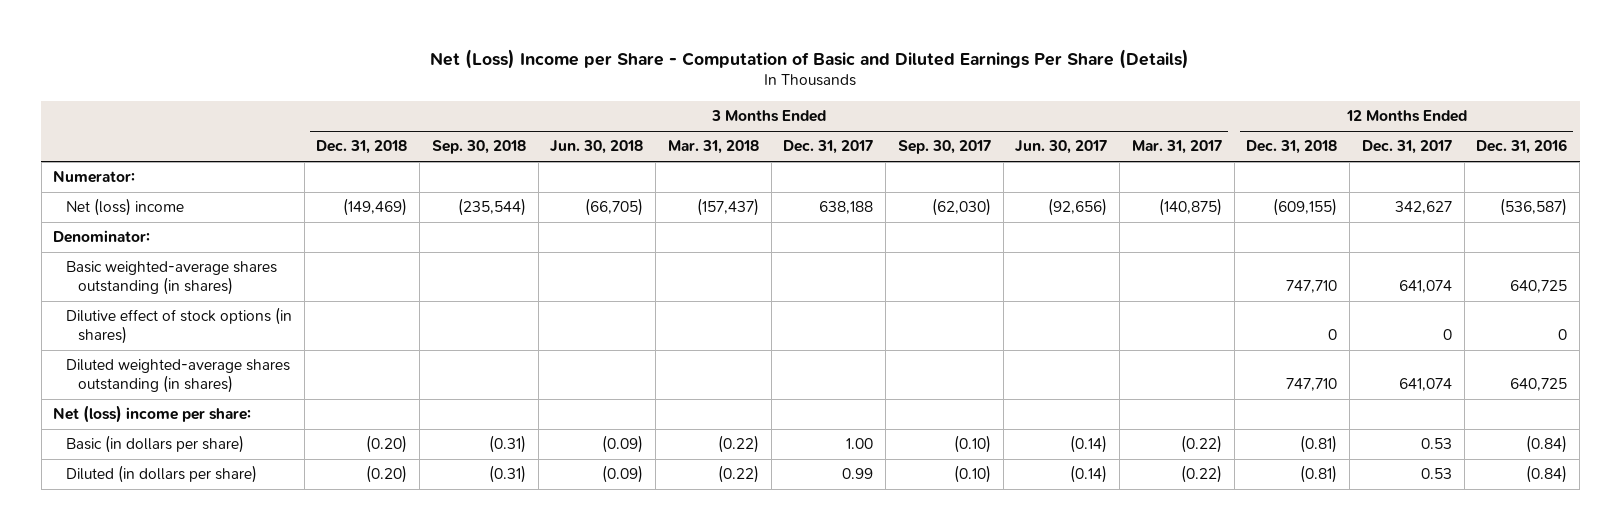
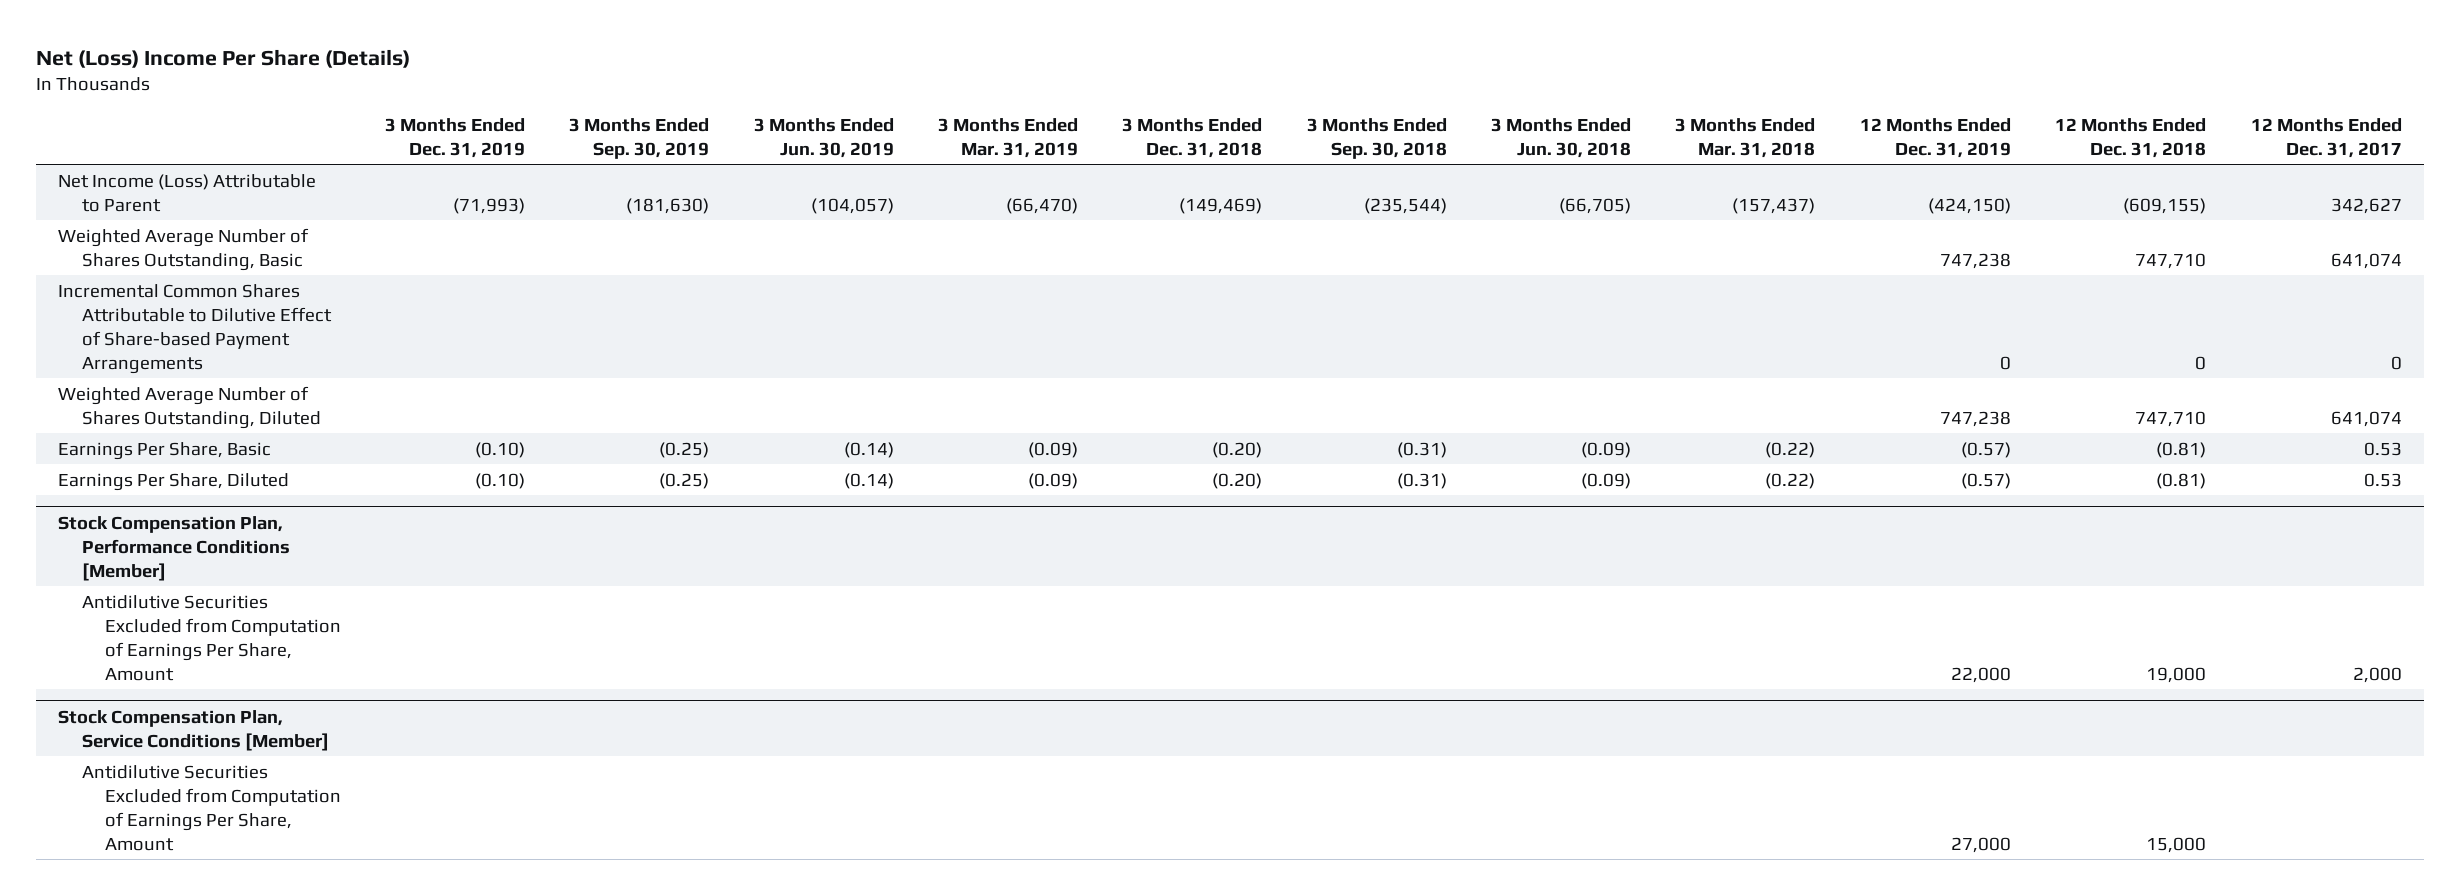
- Net (Loss) Income per Share - Computation of Basic and Diluted Earnings Per Share (Details)
+ Net (Loss) Income Per Share (Details)
- | 3 Months Ended Dec. 31, 2018 | 3 Months Ended Sep. 30, 2018 | 3 Months Ended Jun. 30, 2018 | 3 Months Ended Mar. 31, 2018 | 3 Months Ended Dec. 31, 2017 | 3 Months Ended Sep. 30, 2017 | 3 Months Ended Jun. 30, 2017 | 3 Months Ended Mar. 31, 2017 | 12 Months Ended Dec. 31, 2018 | 12 Months Ended Dec. 31, 2017 | 12 Months Ended Dec. 31, 2016
+ | 3 Months Ended Dec. 31, 2019 | 3 Months Ended Sep. 30, 2019 | 3 Months Ended Jun. 30, 2019 | 3 Months Ended Mar. 31, 2019 | 3 Months Ended Dec. 31, 2018 | 3 Months Ended Sep. 30, 2018 | 3 Months Ended Jun. 30, 2018 | 3 Months Ended Mar. 31, 2018 | 12 Months Ended Dec. 31, 2019 | 12 Months Ended Dec. 31, 2018 | 12 Months Ended Dec. 31, 2017
- Numerator:
- Net (loss) income | (149,469) | (235,544) | (66,705) | (157,437) | 638,188 | (62,030) | (92,656) | (140,875) | (609,155) | 342,627 | (536,587)
- Denominator:
- Basic weighted-average shares outstanding (in shares) | | | | | | | | | 747,710 | 641,074 | 640,725
- Dilutive effect of stock options (in shares) | | | | | | | | | 0 | 0 | 0
- Diluted weighted-average shares outstanding (in shares) | | | | | | | | | 747,710 | 641,074 | 640,725
- Net (loss) income per share:
- Basic (in dollars per share) | (0.20) | (0.31) | (0.09) | (0.22) | 1.00 | (0.10) | (0.14) | (0.22) | (0.81) | 0.53 | (0.84)
- Diluted (in dollars per share) | (0.20) | (0.31) | (0.09) | (0.22) | 0.99 | (0.10) | (0.14) | (0.22) | (0.81) | 0.53 | (0.84)
+ Net Income (Loss) Attributable to Parent | (71,993) | (181,630) | (104,057) | (66,470) | (149,469) | (235,544) | (66,705) | (157,437) | (424,150) | (609,155) | 342,627
+ Weighted Average Number of Shares Outstanding, Basic | | | | | | | | | 747,238 | 747,710 | 641,074
+ Incremental Common Shares Attributable to Dilutive Effect of Share-based Payment Arrangements | | | | | | | | | 0 | 0 | 0
+ Weighted Average Number of Shares Outstanding, Diluted | | | | | | | | | 747,238 | 747,710 | 641,074
+ Earnings Per Share, Basic | (0.10) | (0.25) | (0.14) | (0.09) | (0.20) | (0.31) | (0.09) | (0.22) | (0.57) | (0.81) | 0.53
+ Earnings Per Share, Diluted | (0.10) | (0.25) | (0.14) | (0.09) | (0.20) | (0.31) | (0.09) | (0.22) | (0.57) | (0.81) | 0.53
+ Stock Compensation Plan, Performance Conditions [Member]
+ Antidilutive Securities Excluded from Computation of Earnings Per Share, Amount | | | | | | | | | 22,000 | 19,000 | 2,000
+ Stock Compensation Plan, Service Conditions [Member]
+ Antidilutive Securities Excluded from Computation of Earnings Per Share, Amount | | | | | | | | | 27,000 | 15,000 |

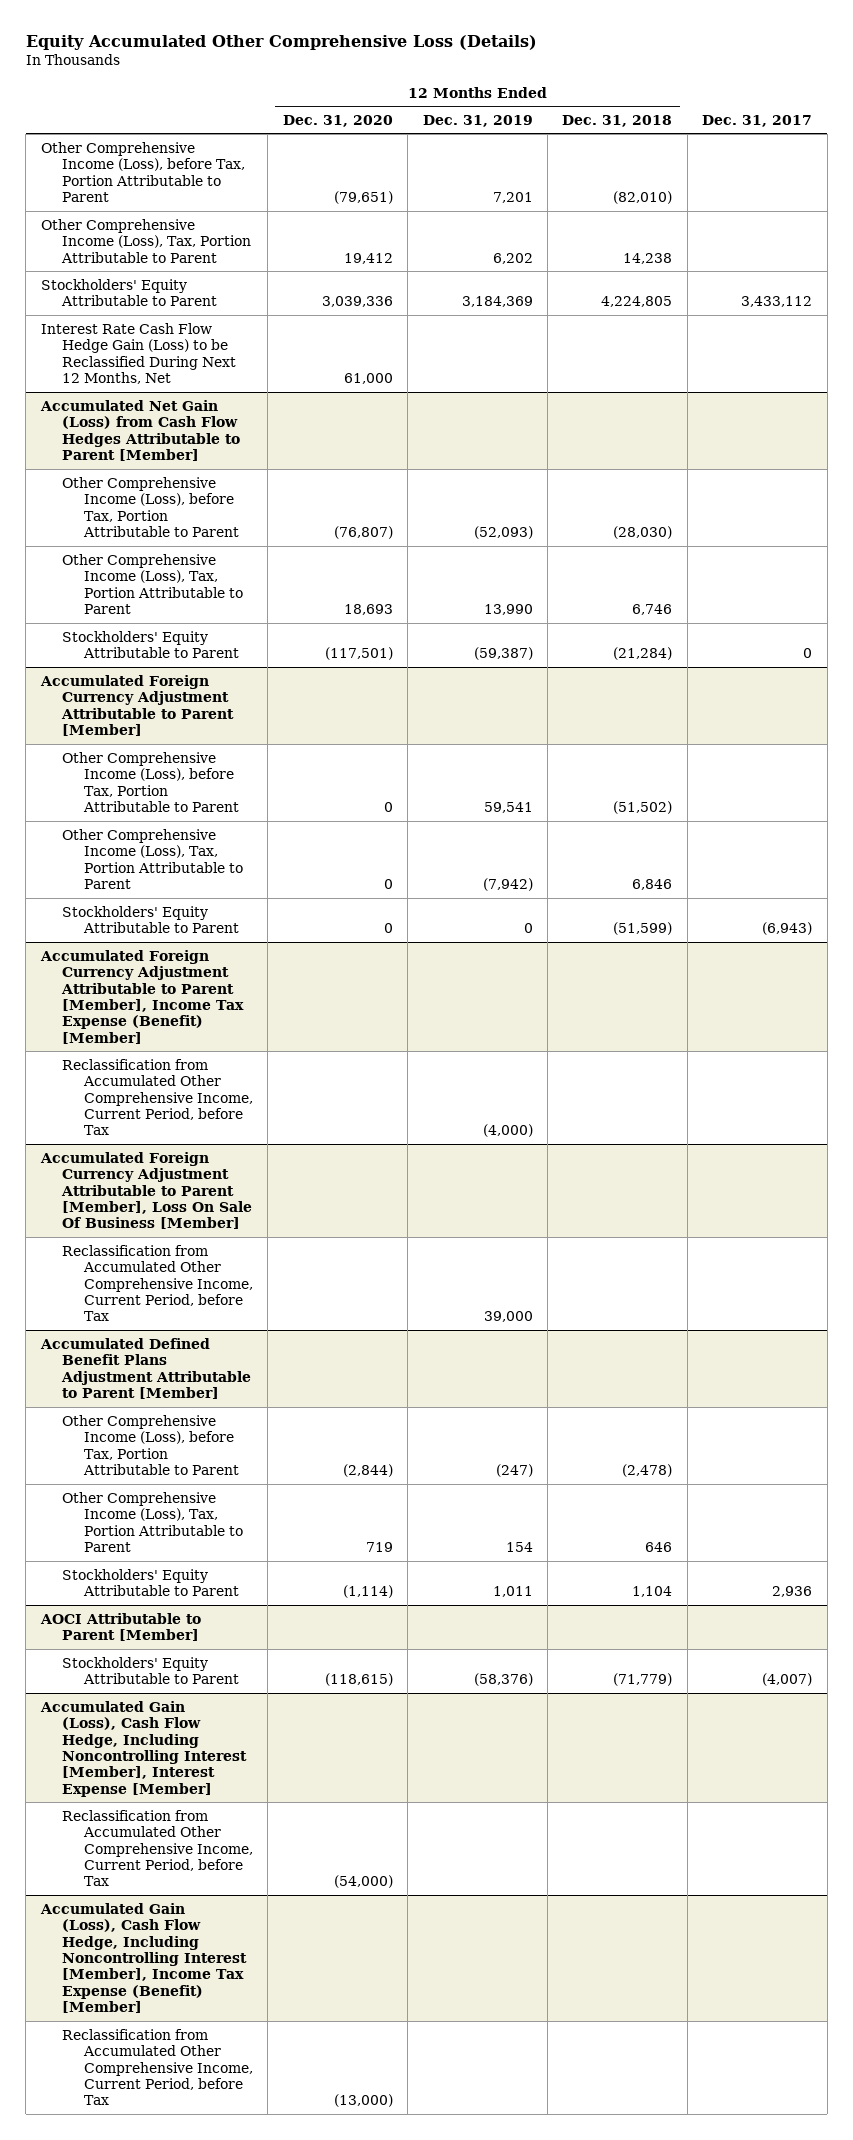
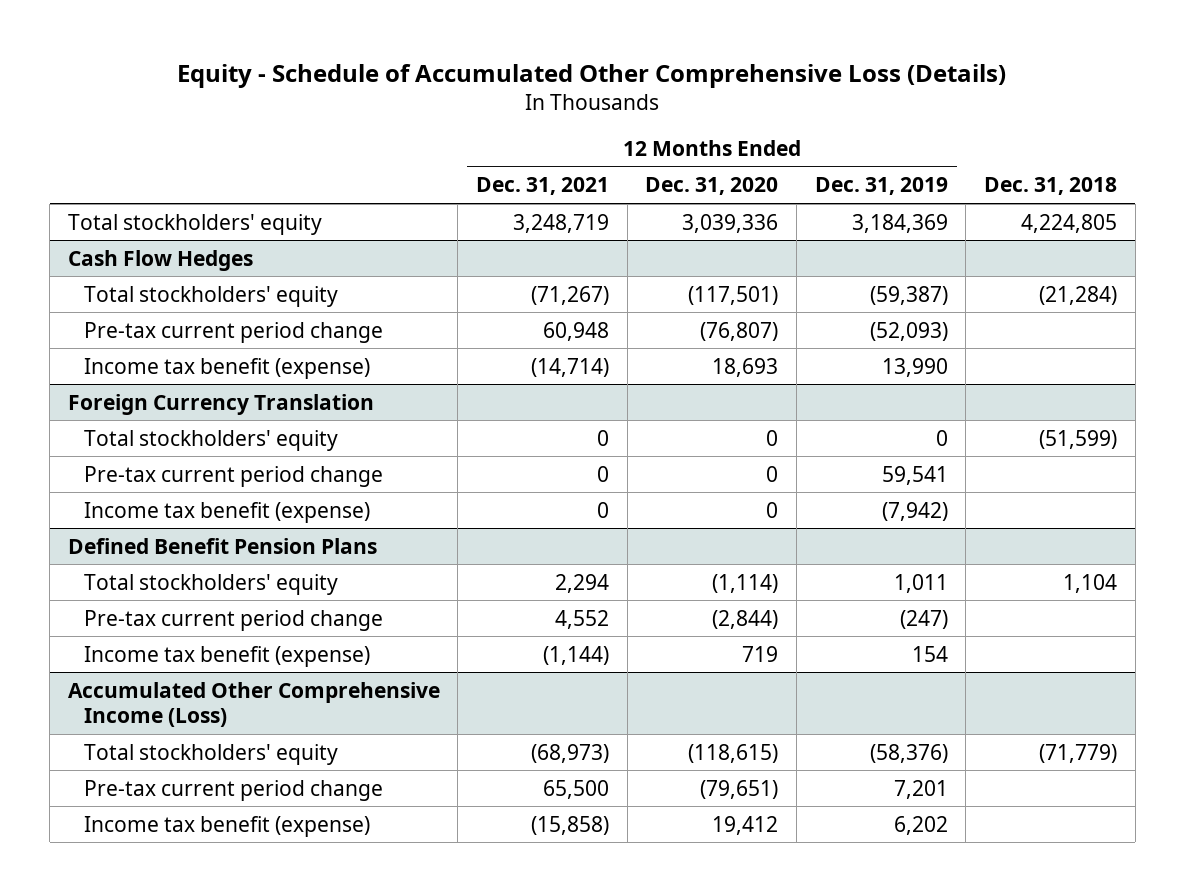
- Equity Accumulated Other Comprehensive Loss (Details)
+ Equity - Schedule of Accumulated Other Comprehensive Loss (Details)
- | 12 Months Ended Dec. 31, 2020 | 12 Months Ended Dec. 31, 2019 | 12 Months Ended Dec. 31, 2018 | Dec. 31, 2017
+ | 12 Months Ended Dec. 31, 2021 | 12 Months Ended Dec. 31, 2020 | 12 Months Ended Dec. 31, 2019 | Dec. 31, 2018
- Other Comprehensive Income (Loss), before Tax, Portion Attributable to Parent | (79,651) | 7,201 | (82,010) |
- Other Comprehensive Income (Loss), Tax, Portion Attributable to Parent | 19,412 | 6,202 | 14,238 |
- Stockholders' Equity Attributable to Parent | 3,039,336 | 3,184,369 | 4,224,805 | 3,433,112
- Interest Rate Cash Flow Hedge Gain (Loss) to be Reclassified During Next 12 Months, Net | 61,000 | | |
- Accumulated Net Gain (Loss) from Cash Flow Hedges Attributable to Parent [Member]
- Other Comprehensive Income (Loss), before Tax, Portion Attributable to Parent | (76,807) | (52,093) | (28,030) |
- Other Comprehensive Income (Loss), Tax, Portion Attributable to Parent | 18,693 | 13,990 | 6,746 |
- Stockholders' Equity Attributable to Parent | (117,501) | (59,387) | (21,284) | 0
- Accumulated Foreign Currency Adjustment Attributable to Parent [Member]
- Other Comprehensive Income (Loss), before Tax, Portion Attributable to Parent | 0 | 59,541 | (51,502) |
- Other Comprehensive Income (Loss), Tax, Portion Attributable to Parent | 0 | (7,942) | 6,846 |
- Stockholders' Equity Attributable to Parent | 0 | 0 | (51,599) | (6,943)
- Accumulated Foreign Currency Adjustment Attributable to Parent [Member], Income Tax Expense (Benefit) [Member]
- Reclassification from Accumulated Other Comprehensive Income, Current Period, before Tax | | (4,000) | |
- Accumulated Foreign Currency Adjustment Attributable to Parent [Member], Loss On Sale Of Business [Member]
- Reclassification from Accumulated Other Comprehensive Income, Current Period, before Tax | | 39,000 | |
- Accumulated Defined Benefit Plans Adjustment Attributable to Parent [Member]
- Other Comprehensive Income (Loss), before Tax, Portion Attributable to Parent | (2,844) | (247) | (2,478) |
- Other Comprehensive Income (Loss), Tax, Portion Attributable to Parent | 719 | 154 | 646 |
- Stockholders' Equity Attributable to Parent | (1,114) | 1,011 | 1,104 | 2,936
- AOCI Attributable to Parent [Member]
- Stockholders' Equity Attributable to Parent | (118,615) | (58,376) | (71,779) | (4,007)
- Accumulated Gain (Loss), Cash Flow Hedge, Including Noncontrolling Interest [Member], Interest Expense [Member]
- Reclassification from Accumulated Other Comprehensive Income, Current Period, before Tax | (54,000) | | |
- Accumulated Gain (Loss), Cash Flow Hedge, Including Noncontrolling Interest [Member], Income Tax Expense (Benefit) [Member]
- Reclassification from Accumulated Other Comprehensive Income, Current Period, before Tax | (13,000) | | |
+ Total stockholders' equity | 3,248,719 | 3,039,336 | 3,184,369 | 4,224,805
+ Cash Flow Hedges
+ Total stockholders' equity | (71,267) | (117,501) | (59,387) | (21,284)
+ Pre-tax current period change | 60,948 | (76,807) | (52,093) |
+ Income tax benefit (expense) | (14,714) | 18,693 | 13,990 |
+ Foreign Currency Translation
+ Total stockholders' equity | 0 | 0 | 0 | (51,599)
+ Pre-tax current period change | 0 | 0 | 59,541 |
+ Income tax benefit (expense) | 0 | 0 | (7,942) |
+ Defined Benefit Pension Plans
+ Total stockholders' equity | 2,294 | (1,114) | 1,011 | 1,104
+ Pre-tax current period change | 4,552 | (2,844) | (247) |
+ Income tax benefit (expense) | (1,144) | 719 | 154 |
+ Accumulated Other Comprehensive Income (Loss)
+ Total stockholders' equity | (68,973) | (118,615) | (58,376) | (71,779)
+ Pre-tax current period change | 65,500 | (79,651) | 7,201 |
+ Income tax benefit (expense) | (15,858) | 19,412 | 6,202 |

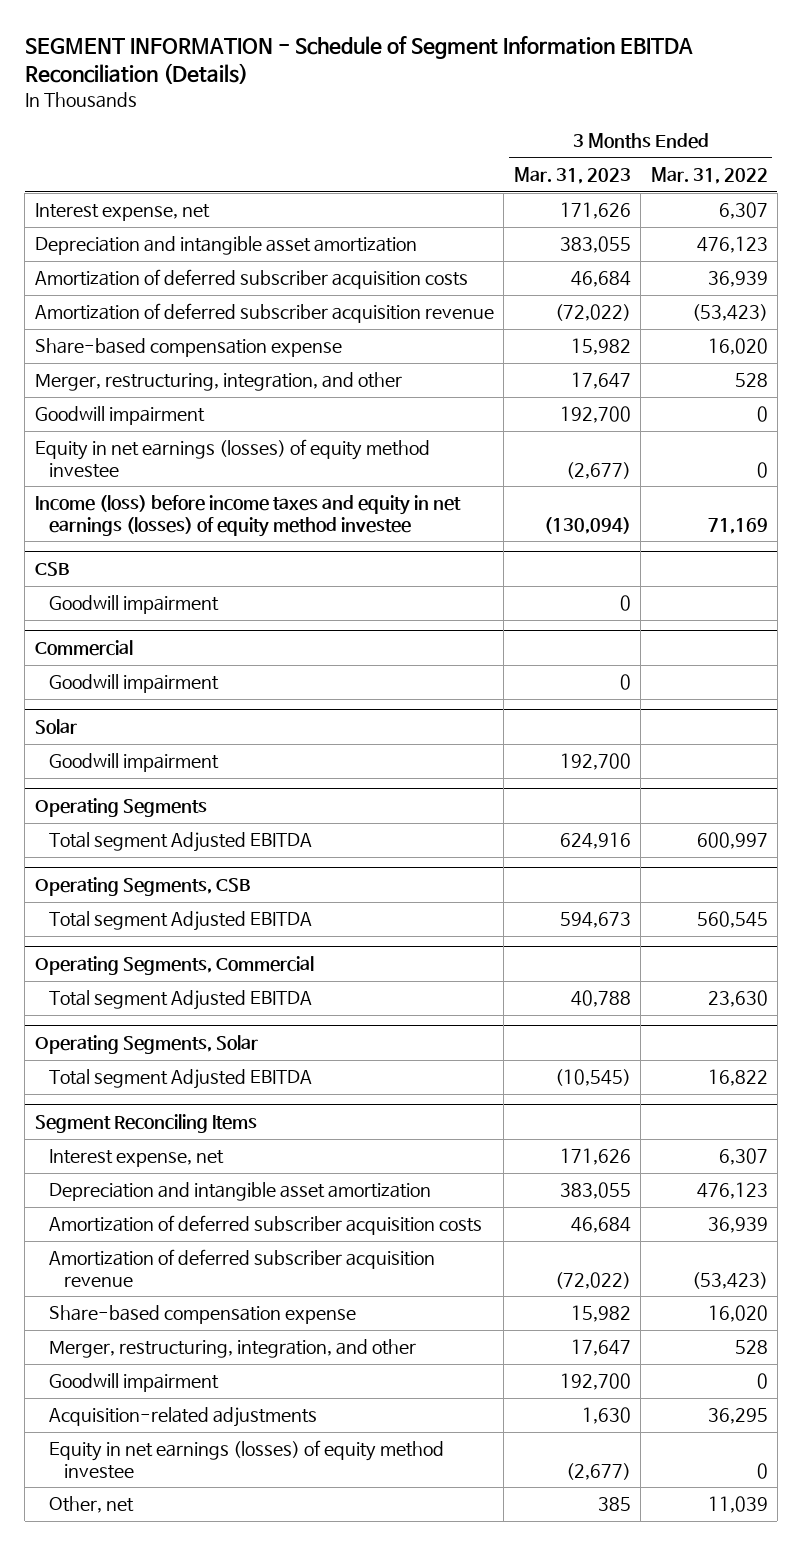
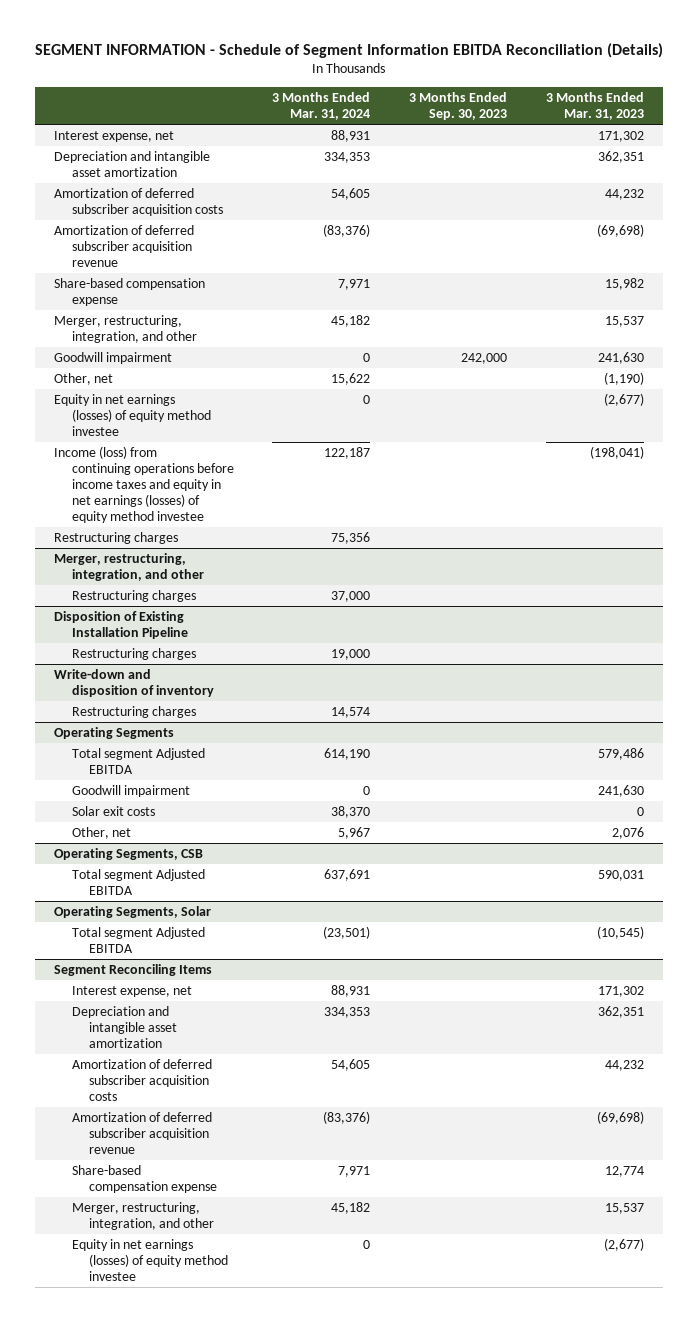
- | 3 Months Ended Mar. 31, 2023 | 3 Months Ended Mar. 31, 2022
+ | 3 Months Ended Mar. 31, 2024 | 3 Months Ended Sep. 30, 2023 | 3 Months Ended Mar. 31, 2023
- Interest expense, net | 171,626 | 6,307
- Depreciation and intangible asset amortization | 383,055 | 476,123
- Amortization of deferred subscriber acquisition costs | 46,684 | 36,939
- Amortization of deferred subscriber acquisition revenue | (72,022) | (53,423)
+ Interest expense, net | 88,931 | | 171,302
+ Depreciation and intangible asset amortization | 334,353 | | 362,351
+ Amortization of deferred subscriber acquisition costs | 54,605 | | 44,232
+ Amortization of deferred subscriber acquisition revenue | (83,376) | | (69,698)
- Merger, restructuring, integration, and other | 17,647 | 528
- Goodwill impairment | 192,700 | 0
+ Merger, restructuring, integration, and other | 45,182 | | 15,537
+ Goodwill impairment | 0 | 242,000 | 241,630
+ Other, net | 15,622 | | (1,190)
- Income (loss) before income taxes and equity in net earnings (losses) of equity method investee | (130,094) | 71,169
- CSB
- Goodwill impairment | 0 |
- Commercial
- Goodwill impairment | 0 |
- Solar
- Goodwill impairment | 192,700 |
+ Income (loss) from continuing operations before income taxes and equity in net earnings (losses) of equity method investee | 122,187 | | (198,041)
+ Restructuring charges | 75,356 | |
+ Merger, restructuring, integration, and other
+ Restructuring charges | 37,000 | |
+ Disposition of Existing Installation Pipeline
+ Restructuring charges | 19,000 | |
+ Write-down and disposition of inventory
+ Restructuring charges | 14,574 | |
@ Operating Segments
- Total segment Adjusted EBITDA | 624,916 | 600,997
+ Total segment Adjusted EBITDA | 614,190 | | 579,486
+ Goodwill impairment | 0 | | 241,630
+ Solar exit costs | 38,370 | | 0
+ Other, net | 5,967 | | 2,076
@ Operating Segments, CSB
- Total segment Adjusted EBITDA | 594,673 | 560,545
- Operating Segments, Commercial
- Total segment Adjusted EBITDA | 40,788 | 23,630
@ Operating Segments, CSB
+ Total segment Adjusted EBITDA | 637,691 | | 590,031
@ Segment Reconciling Items
- Interest expense, net | 171,626 | 6,307
- Depreciation and intangible asset amortization | 383,055 | 476,123
- Amortization of deferred subscriber acquisition costs | 46,684 | 36,939
- Amortization of deferred subscriber acquisition revenue | (72,022) | (53,423)
- Share-based compensation expense | 15,982 | 16,020
- Merger, restructuring, integration, and other | 17,647 | 528
- Goodwill impairment | 192,700 | 0
- Acquisition-related adjustments | 1,630 | 36,295
+ Interest expense, net | 88,931 | | 171,302
+ Depreciation and intangible asset amortization | 334,353 | | 362,351
+ Amortization of deferred subscriber acquisition costs | 54,605 | | 44,232
+ Amortization of deferred subscriber acquisition revenue | (83,376) | | (69,698)
+ Share-based compensation expense | 7,971 | | 12,774
+ Merger, restructuring, integration, and other | 45,182 | | 15,537
- Other, net | 385 | 11,039

